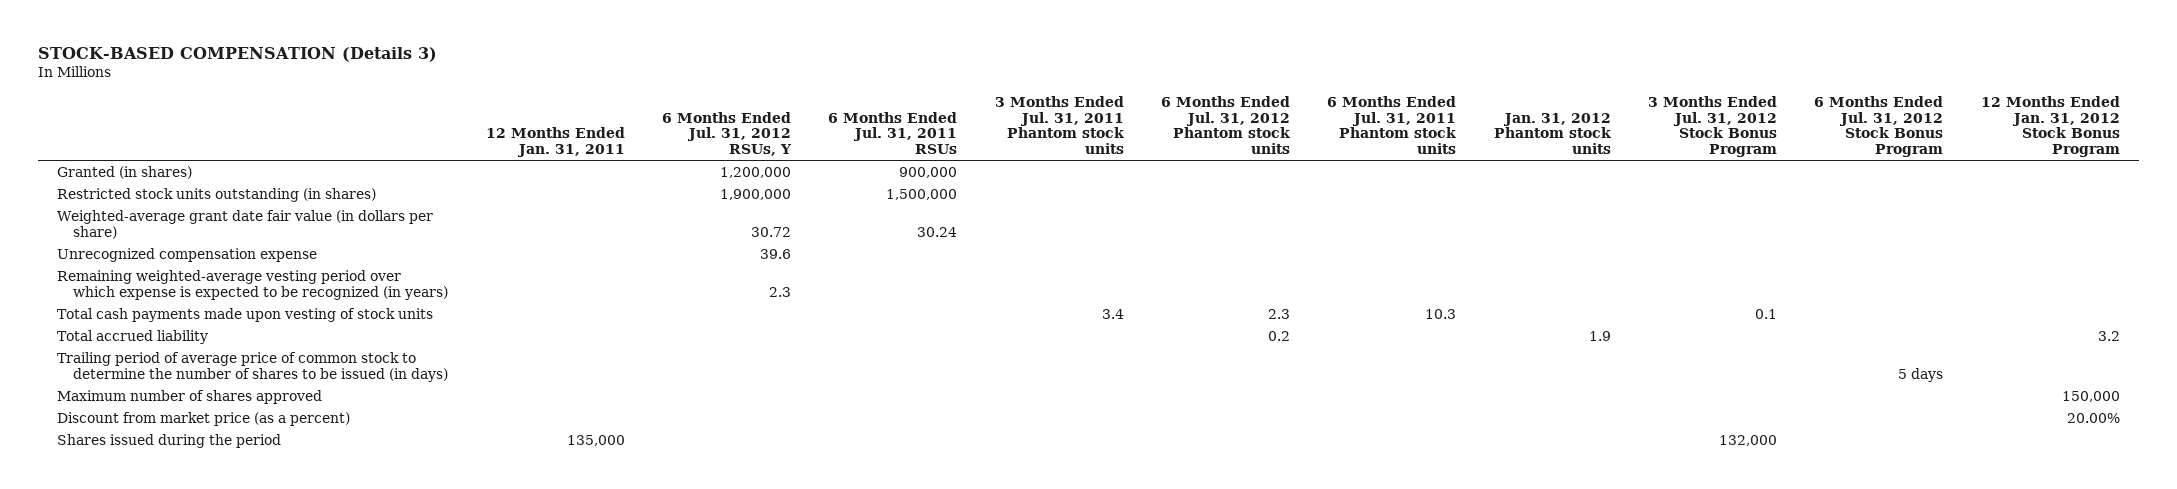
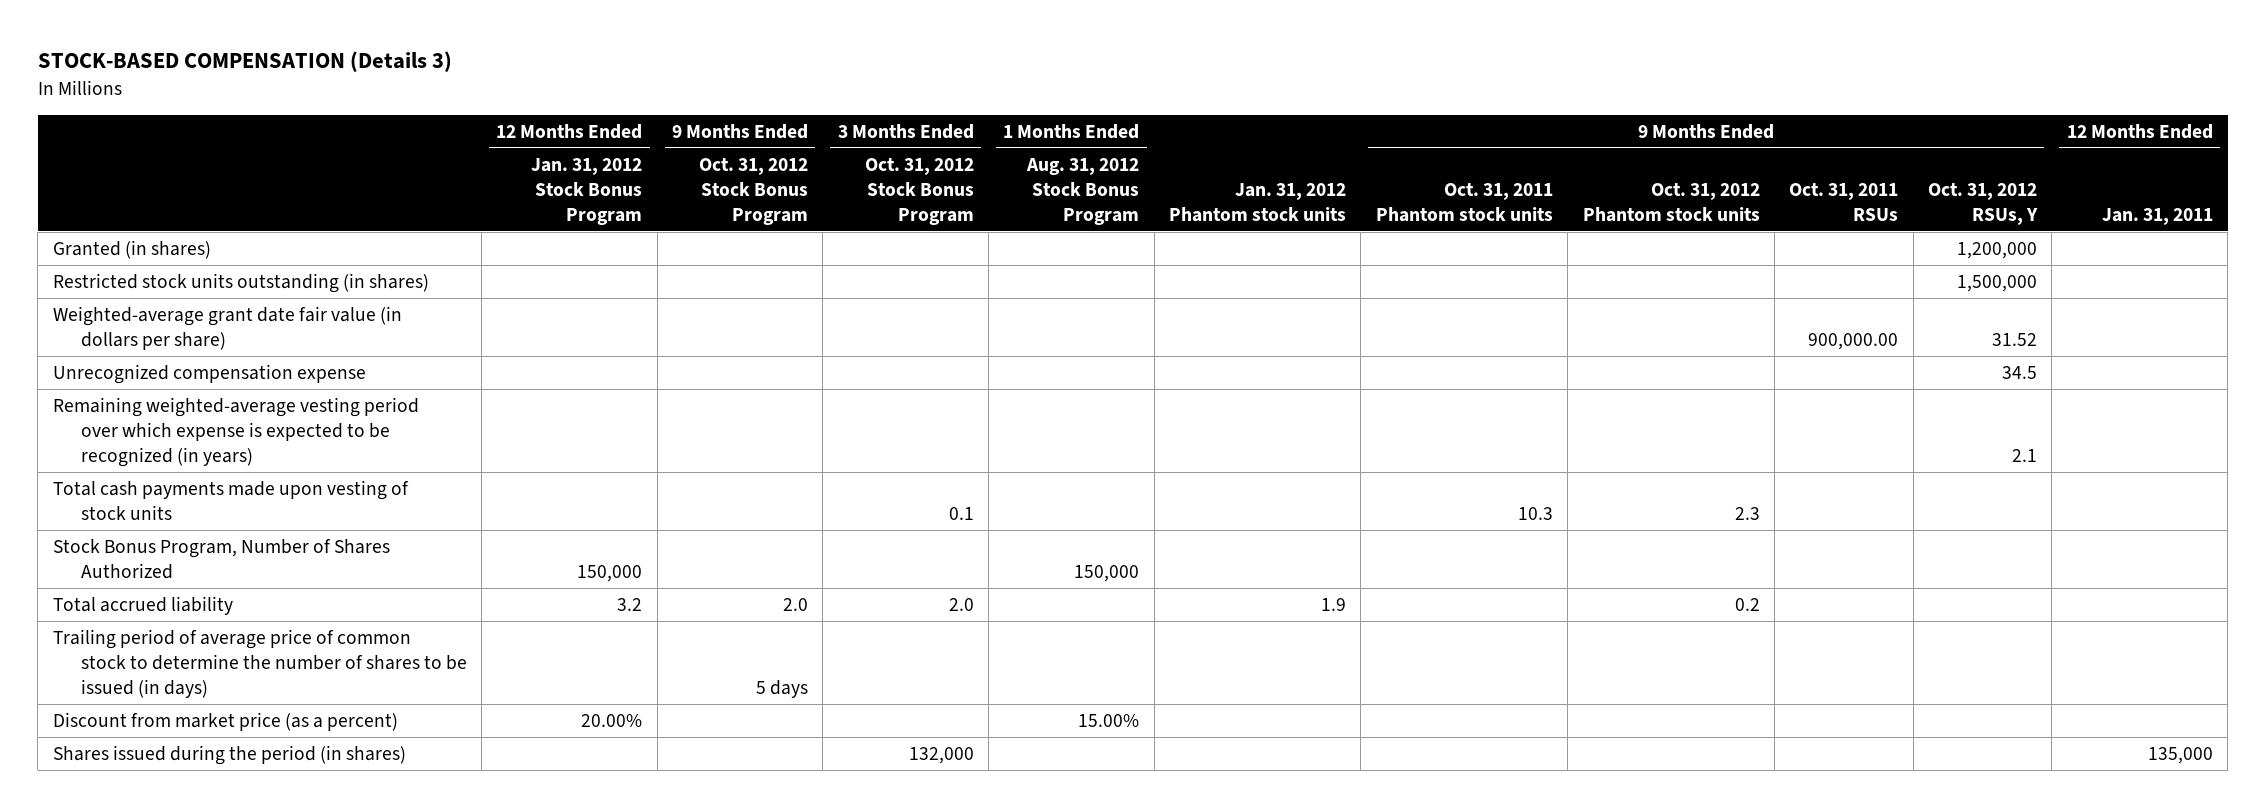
- | 12 Months Ended Jan. 31, 2011 | 6 Months Ended Jul. 31, 2012 RSUs, Y | 6 Months Ended Jul. 31, 2011 RSUs | 3 Months Ended Jul. 31, 2011 Phantom stock units | 6 Months Ended Jul. 31, 2012 Phantom stock units | 6 Months Ended Jul. 31, 2011 Phantom stock units | Jan. 31, 2012 Phantom stock units | 3 Months Ended Jul. 31, 2012 Stock Bonus Program | 6 Months Ended Jul. 31, 2012 Stock Bonus Program | 12 Months Ended Jan. 31, 2012 Stock Bonus Program
+ | 12 Months Ended Jan. 31, 2012 Stock Bonus Program | 9 Months Ended Oct. 31, 2012 Stock Bonus Program | 3 Months Ended Oct. 31, 2012 Stock Bonus Program | 1 Months Ended Aug. 31, 2012 Stock Bonus Program | Jan. 31, 2012 Phantom stock units | 9 Months Ended Oct. 31, 2011 Phantom stock units | 9 Months Ended Oct. 31, 2012 Phantom stock units | 9 Months Ended Oct. 31, 2011 RSUs | 9 Months Ended Oct. 31, 2012 RSUs, Y | 12 Months Ended Jan. 31, 2011
+ Stock Bonus Program, Number of Shares Authorized | 150,000 | | | 150,000 | | | | | |
- Maximum number of shares approved | | | | | | | | | | 150,000
- Shares issued during the period | 135,000 | | | | | | | 132,000 | |
+ Shares issued during the period (in shares) | | | 132,000 | | | | | | | 135,000

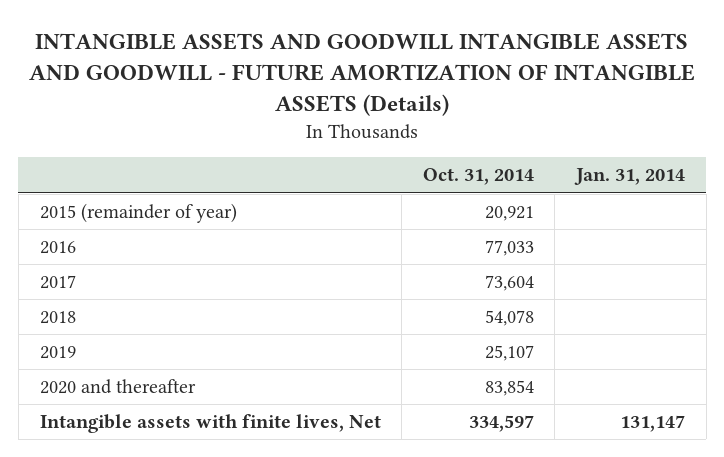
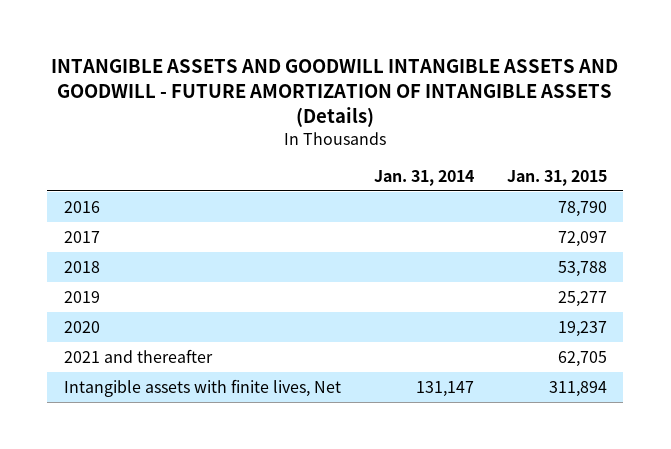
- | Oct. 31, 2014 | Jan. 31, 2014
+ | Jan. 31, 2014 | Jan. 31, 2015
- 2015 (remainder of year) | 20,921 |
- 2020 and thereafter | 83,854 |
+ 2020 | | 19,237
+ 2021 and thereafter | | 62,705

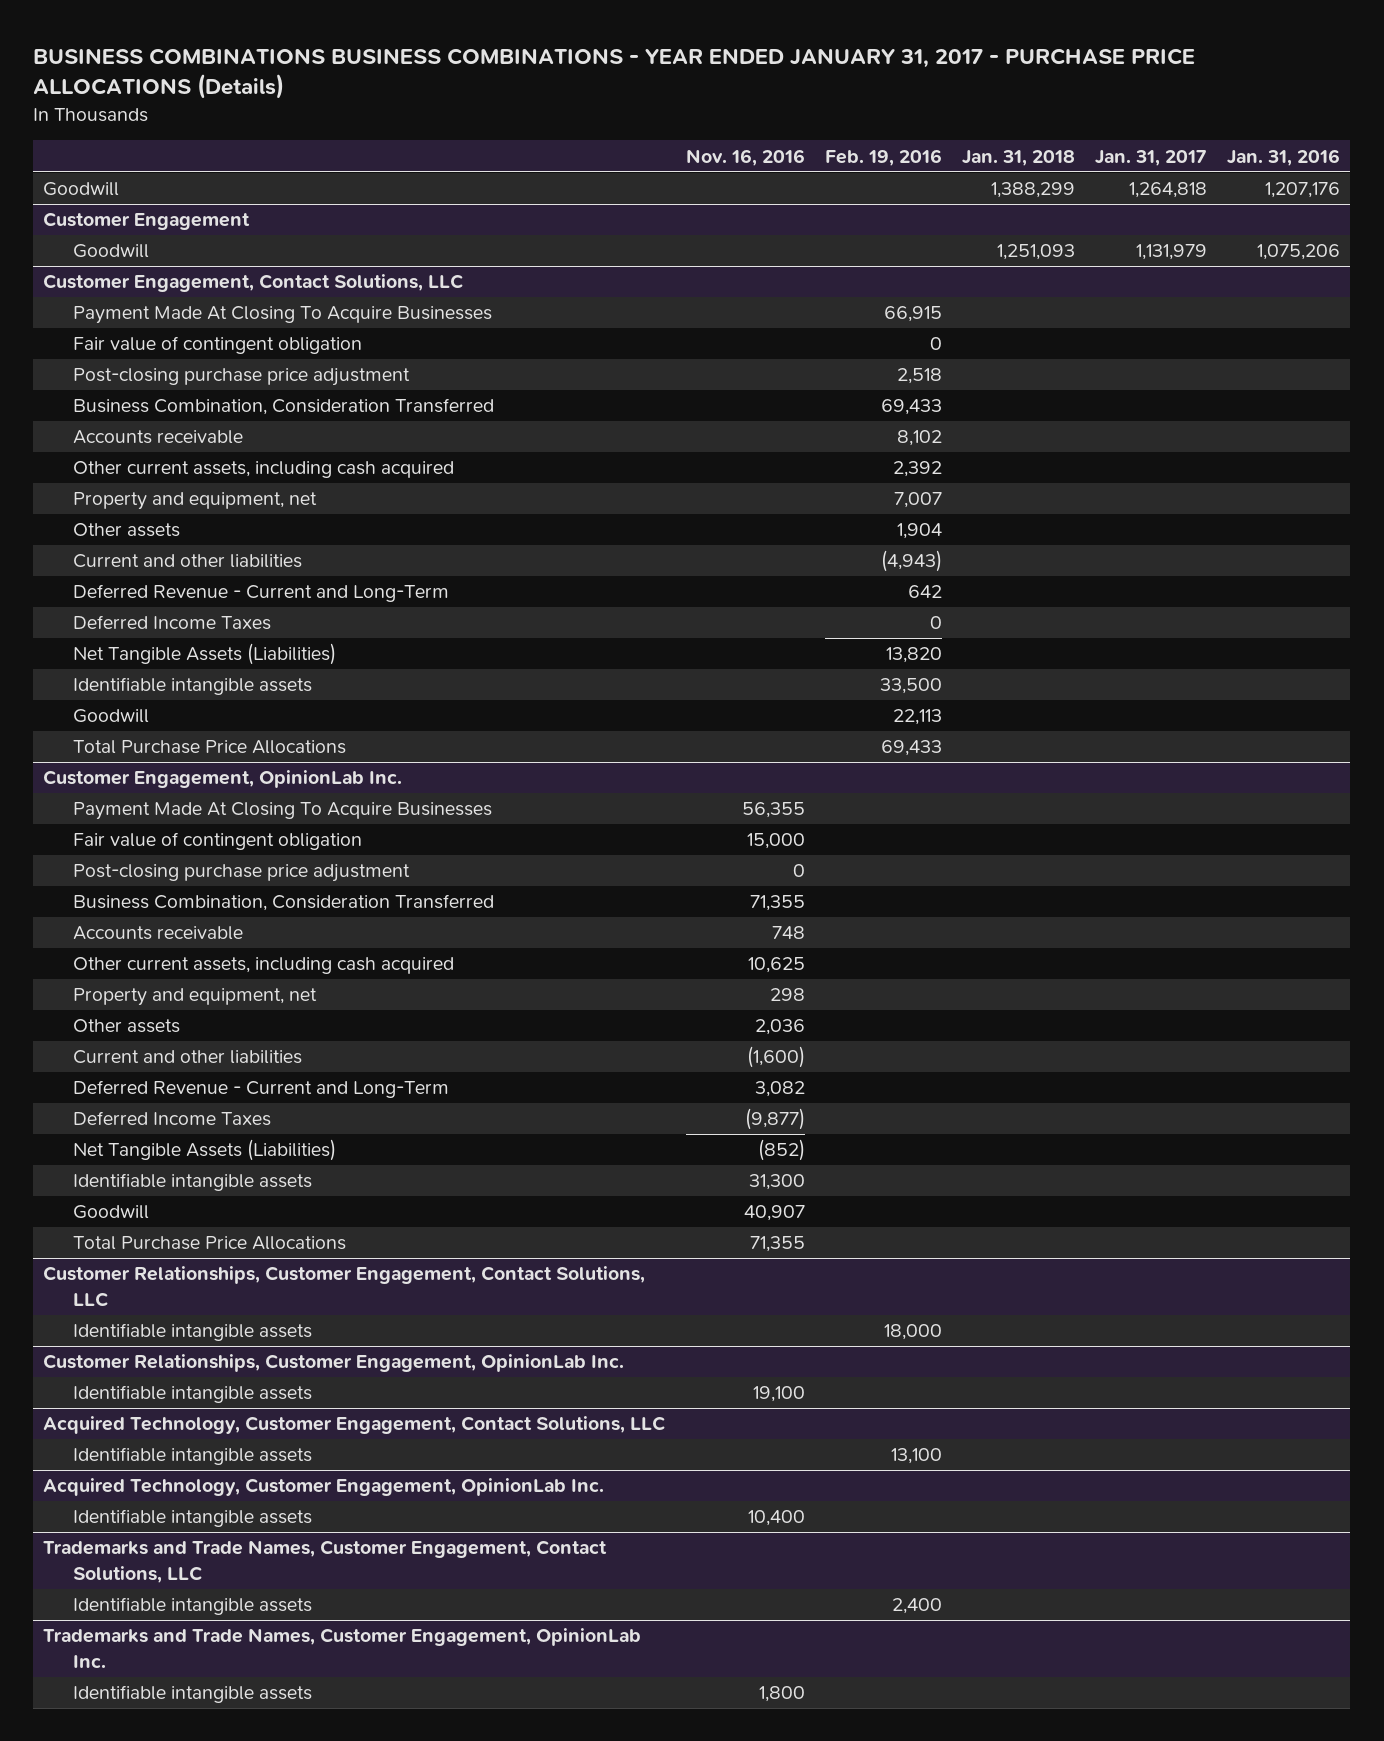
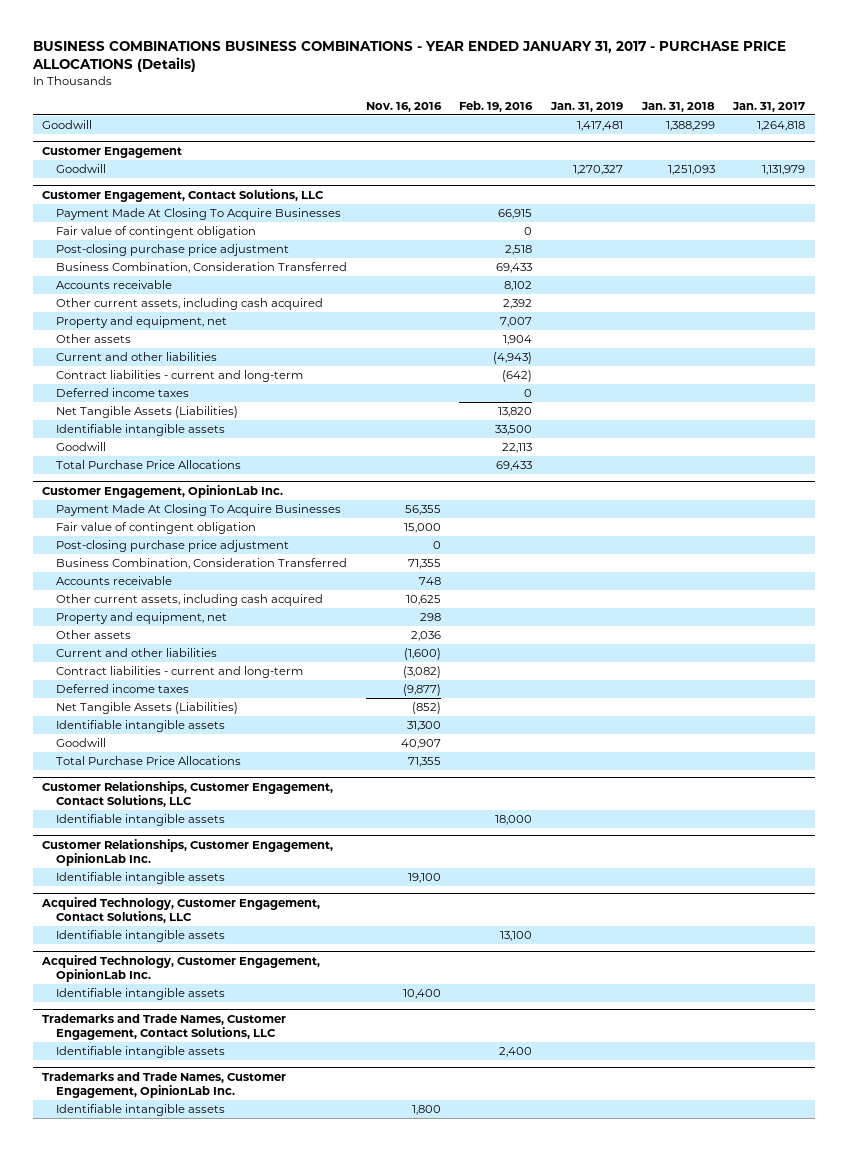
- | Nov. 16, 2016 | Feb. 19, 2016 | Jan. 31, 2018 | Jan. 31, 2017 | Jan. 31, 2016
+ | Nov. 16, 2016 | Feb. 19, 2016 | Jan. 31, 2019 | Jan. 31, 2018 | Jan. 31, 2017
@ Customer Engagement, Contact Solutions, LLC
- Deferred Revenue - Current and Long-Term | | 642 | | |
- Deferred Income Taxes | | 0 | | |
+ Contract liabilities - current and long-term | | (642) | | |
+ Deferred income taxes | | 0 | | |
@ Customer Engagement, OpinionLab Inc.
- Deferred Revenue - Current and Long-Term | 3,082 | | | |
- Deferred Income Taxes | (9,877) | | | |
+ Contract liabilities - current and long-term | (3,082) | | | |
+ Deferred income taxes | (9,877) | | | |

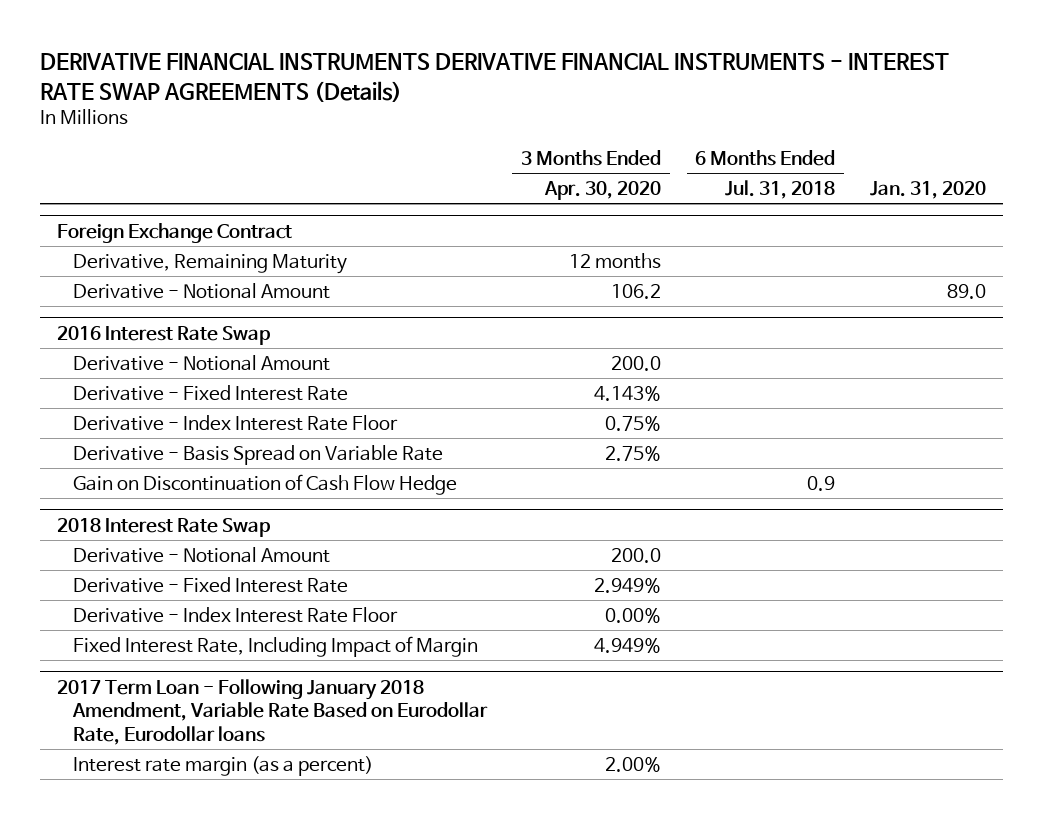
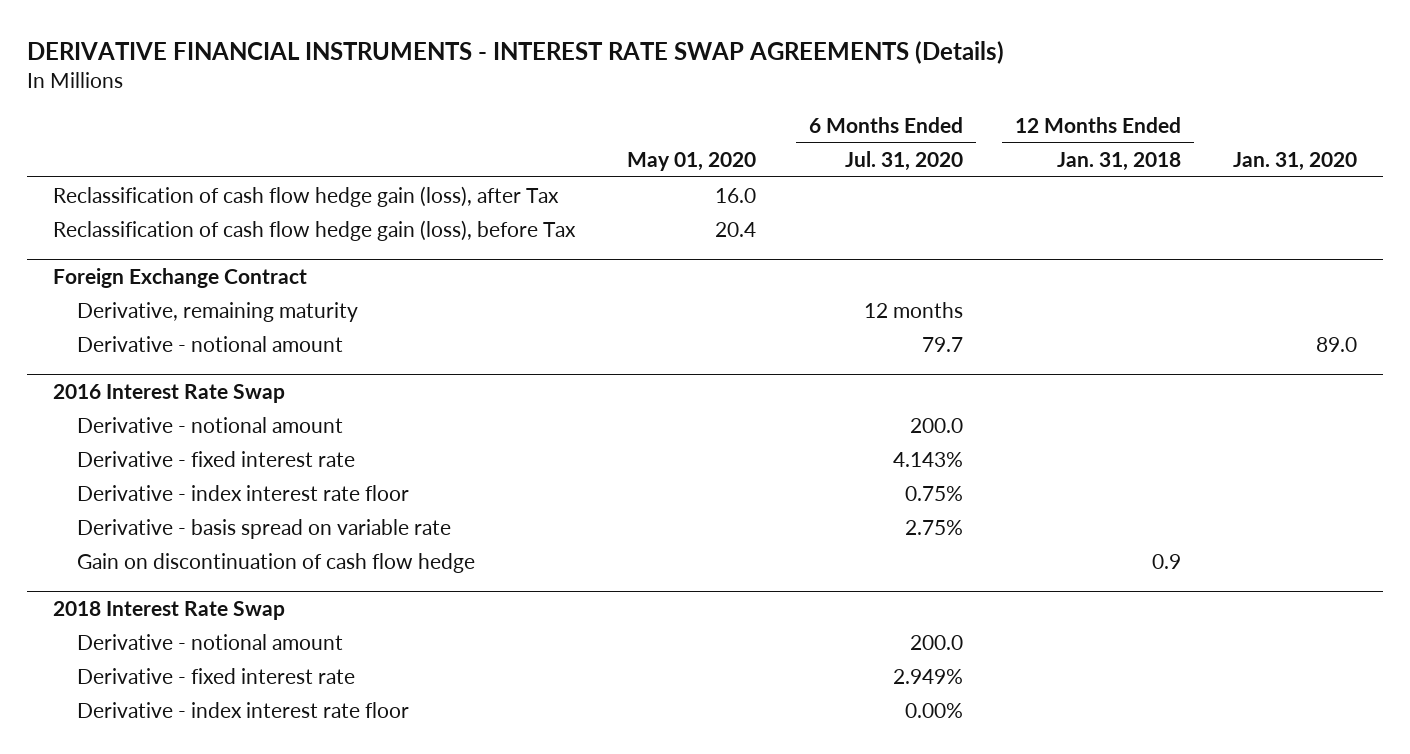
- DERIVATIVE FINANCIAL INSTRUMENTS DERIVATIVE FINANCIAL INSTRUMENTS - INTEREST RATE SWAP AGREEMENTS (Details)
+ DERIVATIVE FINANCIAL INSTRUMENTS - INTEREST RATE SWAP AGREEMENTS (Details)
- | 3 Months Ended Apr. 30, 2020 | 6 Months Ended Jul. 31, 2018 | Jan. 31, 2020
+ | May 01, 2020 | 6 Months Ended Jul. 31, 2020 | 12 Months Ended Jan. 31, 2018 | Jan. 31, 2020
+ Reclassification of cash flow hedge gain (loss), after Tax | 16.0 | | |
+ Reclassification of cash flow hedge gain (loss), before Tax | 20.4 | | |
@ Foreign Exchange Contract
- Derivative, Remaining Maturity | 12 months | |
- Derivative - Notional Amount | 106.2 | | 89.0
+ Derivative, remaining maturity | | 12 months | |
+ Derivative - notional amount | | 79.7 | | 89.0
@ 2016 Interest Rate Swap
- Derivative - Notional Amount | 200.0 | |
- Derivative - Fixed Interest Rate | 4.143% | |
- Derivative - Index Interest Rate Floor | 0.75% | |
- Derivative - Basis Spread on Variable Rate | 2.75% | |
- Gain on Discontinuation of Cash Flow Hedge | | 0.9 |
+ Derivative - notional amount | | 200.0 | |
+ Derivative - fixed interest rate | | 4.143% | |
+ Derivative - index interest rate floor | | 0.75% | |
+ Derivative - basis spread on variable rate | | 2.75% | |
+ Gain on discontinuation of cash flow hedge | | | 0.9 |
@ 2018 Interest Rate Swap
- Derivative - Notional Amount | 200.0 | |
- Derivative - Fixed Interest Rate | 2.949% | |
- Derivative - Index Interest Rate Floor | 0.00% | |
- Fixed Interest Rate, Including Impact of Margin | 4.949% | |
- 2017 Term Loan - Following January 2018 Amendment, Variable Rate Based on Eurodollar Rate, Eurodollar loans
- Interest rate margin (as a percent) | 2.00% | |
@ 2018 Interest Rate Swap
+ Derivative - notional amount | | 200.0 | |
+ Derivative - fixed interest rate | | 2.949% | |
+ Derivative - index interest rate floor | | 0.00% | |

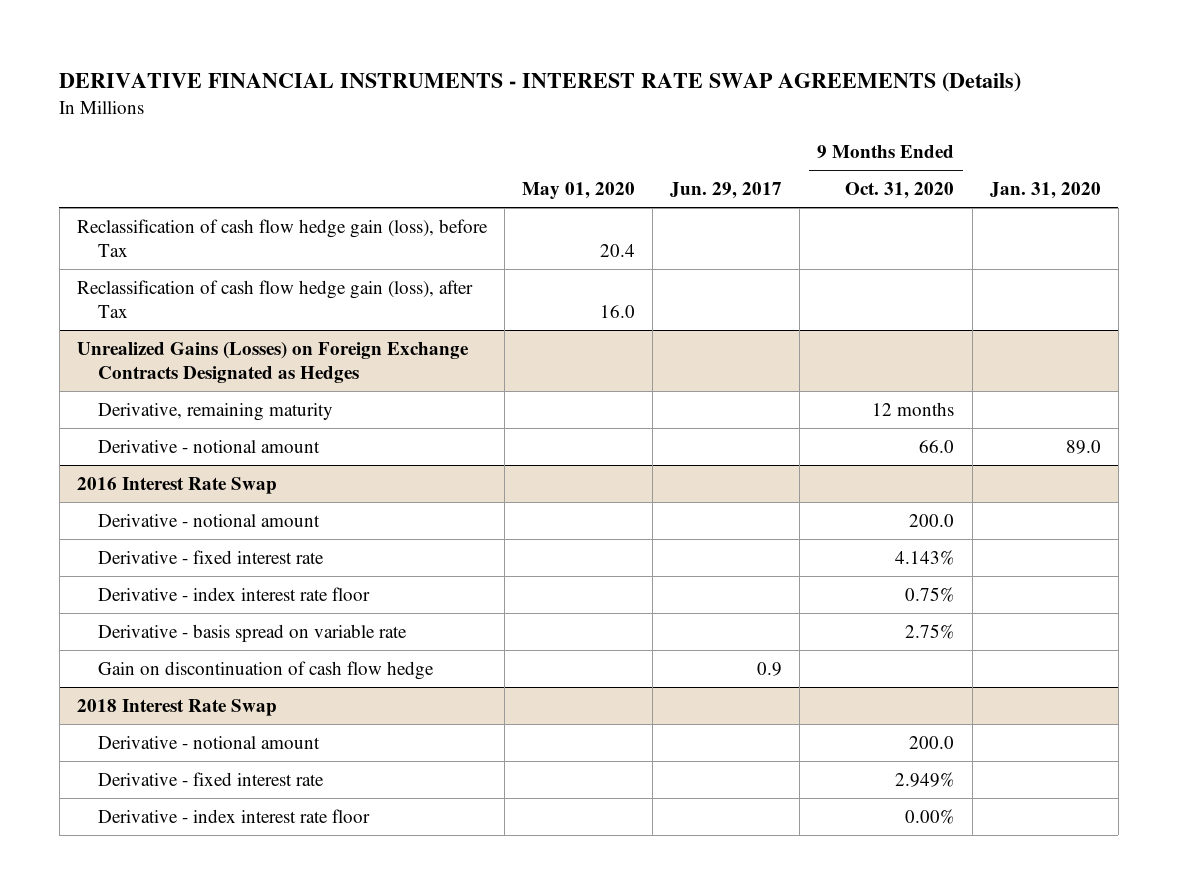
- | May 01, 2020 | 6 Months Ended Jul. 31, 2020 | 12 Months Ended Jan. 31, 2018 | Jan. 31, 2020
+ | May 01, 2020 | Jun. 29, 2017 | 9 Months Ended Oct. 31, 2020 | Jan. 31, 2020
- Foreign Exchange Contract
moved down: Reclassification of cash flow hedge gain (loss), after Tax | 16.0 | | |
+ Unrealized Gains (Losses) on Foreign Exchange Contracts Designated as Hedges

